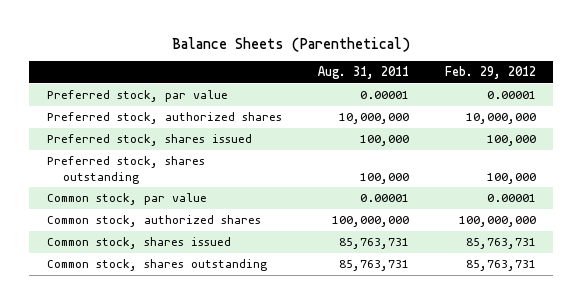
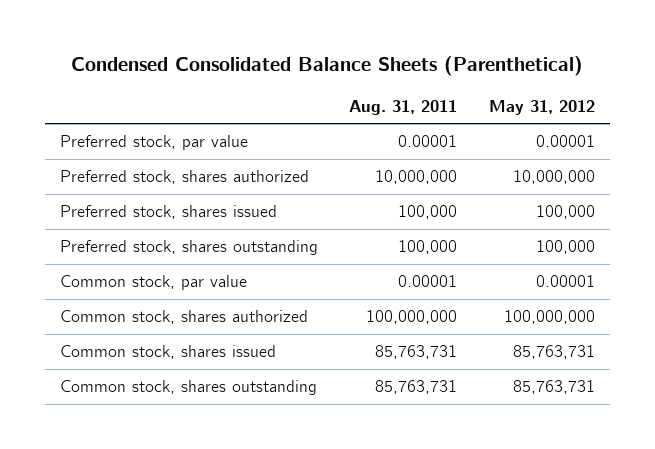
- Balance Sheets (Parenthetical)
+ Condensed Consolidated Balance Sheets (Parenthetical)
- | Aug. 31, 2011 | Feb. 29, 2012
+ | Aug. 31, 2011 | May 31, 2012
- Preferred stock, authorized shares | 10,000,000 | 10,000,000
+ Preferred stock, shares authorized | 10,000,000 | 10,000,000
- Common stock, authorized shares | 100,000,000 | 100,000,000
+ Common stock, shares authorized | 100,000,000 | 100,000,000

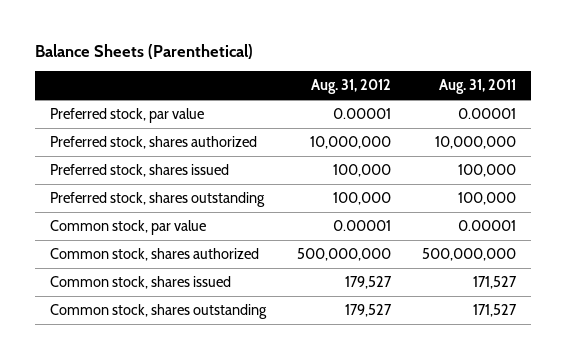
- Condensed Consolidated Balance Sheets (Parenthetical)
+ Balance Sheets (Parenthetical)
- | Aug. 31, 2011 | May 31, 2012
+ | Aug. 31, 2012 | Aug. 31, 2011
- Common stock, shares authorized | 100,000,000 | 100,000,000
- Common stock, shares issued | 85,763,731 | 85,763,731
- Common stock, shares outstanding | 85,763,731 | 85,763,731
+ Common stock, shares authorized | 500,000,000 | 500,000,000
+ Common stock, shares issued | 179,527 | 171,527
+ Common stock, shares outstanding | 179,527 | 171,527

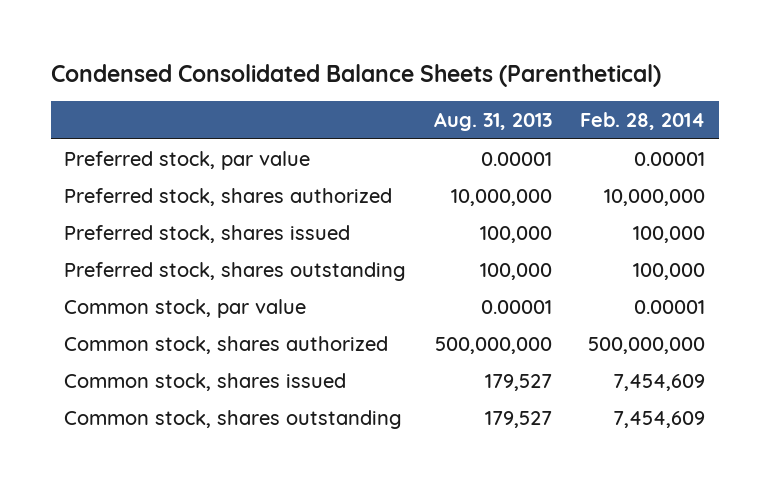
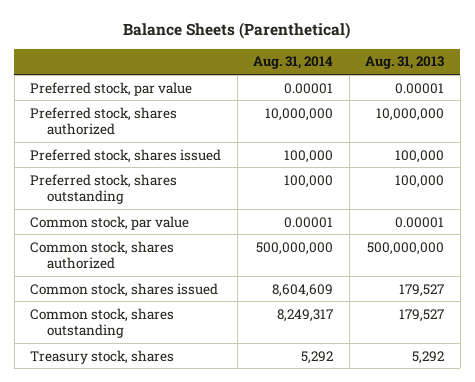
- Condensed Consolidated Balance Sheets (Parenthetical)
+ Balance Sheets (Parenthetical)
- | Aug. 31, 2013 | Feb. 28, 2014
+ | Aug. 31, 2014 | Aug. 31, 2013
+ Treasury stock, shares | 5,292 | 5,292

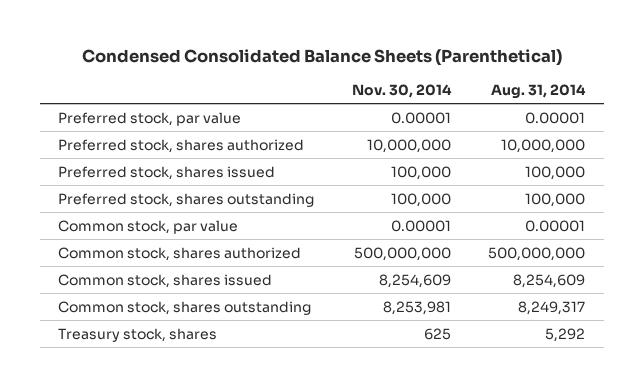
- Balance Sheets (Parenthetical)
+ Condensed Consolidated Balance Sheets (Parenthetical)
- | Aug. 31, 2014 | Aug. 31, 2013
+ | Nov. 30, 2014 | Aug. 31, 2014
- Common stock, shares issued | 8,604,609 | 179,527
+ Common stock, shares issued | 8,254,609 | 8,254,609

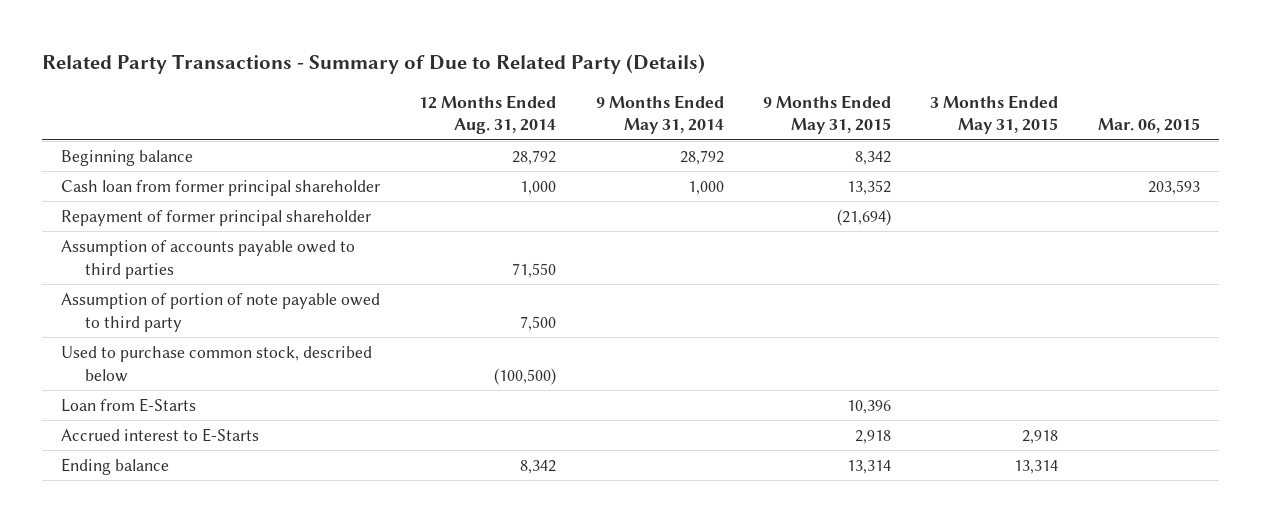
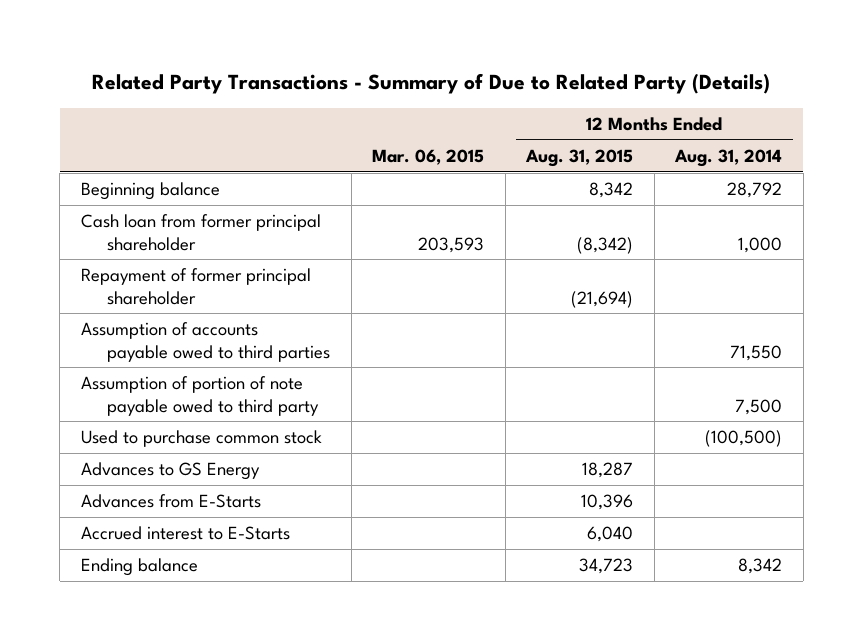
- | 12 Months Ended Aug. 31, 2014 | 9 Months Ended May 31, 2014 | 9 Months Ended May 31, 2015 | 3 Months Ended May 31, 2015 | Mar. 06, 2015
+ | Mar. 06, 2015 | 12 Months Ended Aug. 31, 2015 | 12 Months Ended Aug. 31, 2014
- Used to purchase common stock, described below | (100,500) | | | |
- Loan from E-Starts | | | 10,396 | |
+ Used to purchase common stock | | | (100,500)
+ Advances to GS Energy | | 18,287 |
+ Advances from E-Starts | | 10,396 |

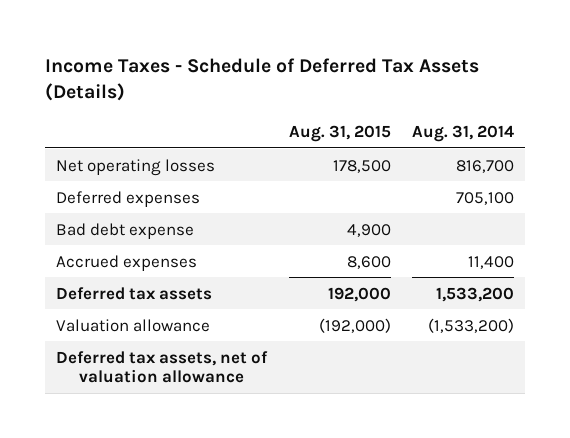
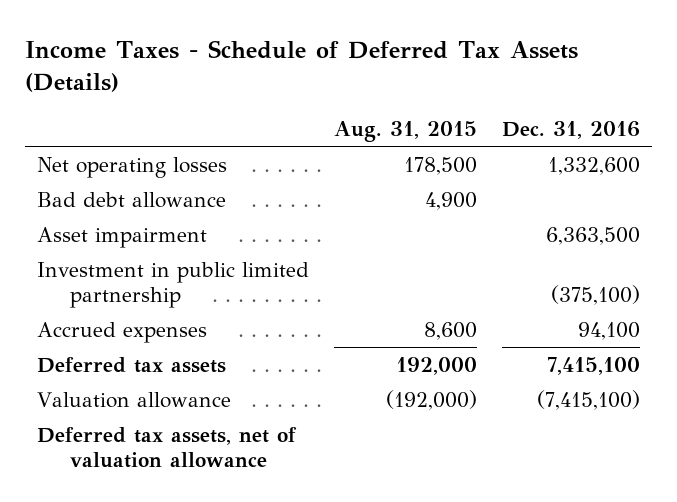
- | Aug. 31, 2015 | Aug. 31, 2014
+ | Aug. 31, 2015 | Dec. 31, 2016
- Deferred expenses | | 705,100
- Bad debt expense | 4,900 |
+ Bad debt allowance | 4,900 |
+ Asset impairment | | 6,363,500
+ Investment in public limited partnership | | (375,100)

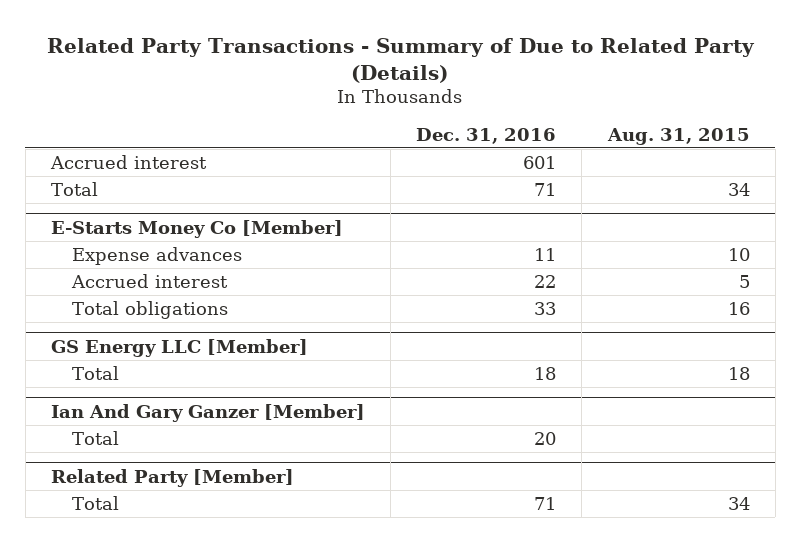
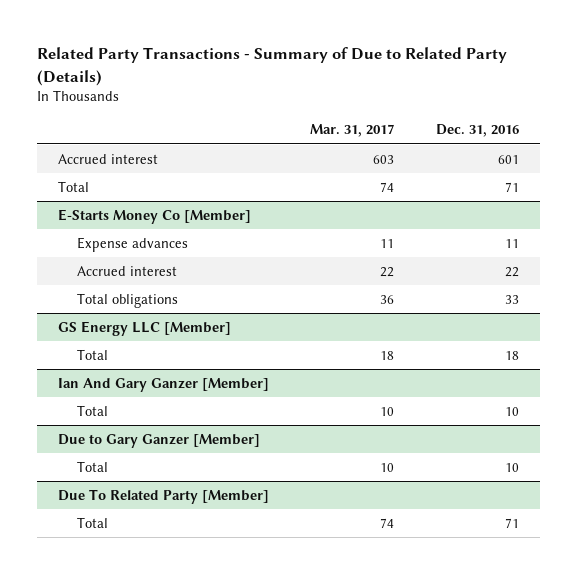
- | Dec. 31, 2016 | Aug. 31, 2015
+ | Mar. 31, 2017 | Dec. 31, 2016
@ Ian And Gary Ganzer [Member]
- Total | 20 |
- Related Party [Member]
@ Ian And Gary Ganzer [Member]
+ Total | 10 | 10
+ Due to Gary Ganzer [Member]
+ Total | 10 | 10
+ Due To Related Party [Member]

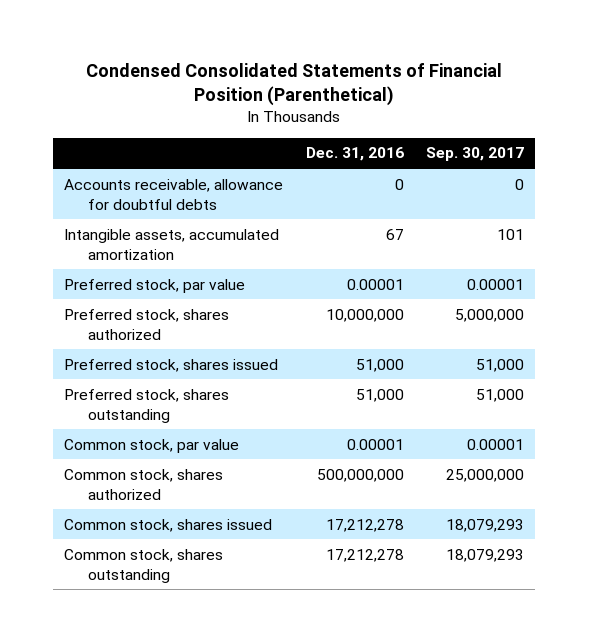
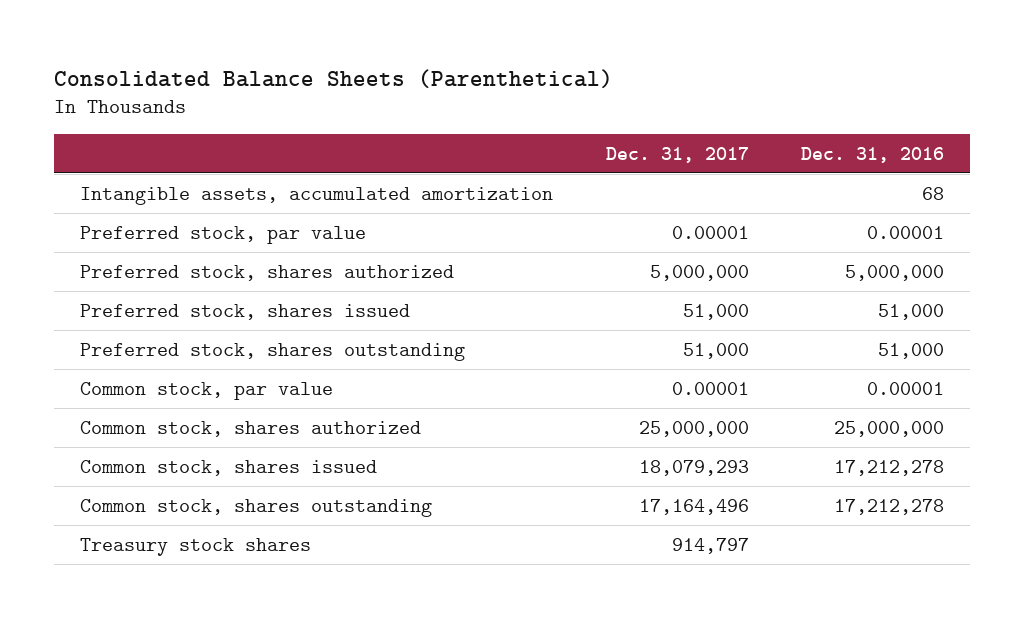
- Condensed Consolidated Statements of Financial Position (Parenthetical)
+ Consolidated Balance Sheets (Parenthetical)
- | Dec. 31, 2016 | Sep. 30, 2017
+ | Dec. 31, 2017 | Dec. 31, 2016
- Accounts receivable, allowance for doubtful debts | 0 | 0
- Intangible assets, accumulated amortization | 67 | 101
+ Intangible assets, accumulated amortization | | 68
- Preferred stock, shares authorized | 10,000,000 | 5,000,000
+ Preferred stock, shares authorized | 5,000,000 | 5,000,000
- Common stock, shares authorized | 500,000,000 | 25,000,000
+ Common stock, shares authorized | 25,000,000 | 25,000,000
+ Treasury stock shares | 914,797 |

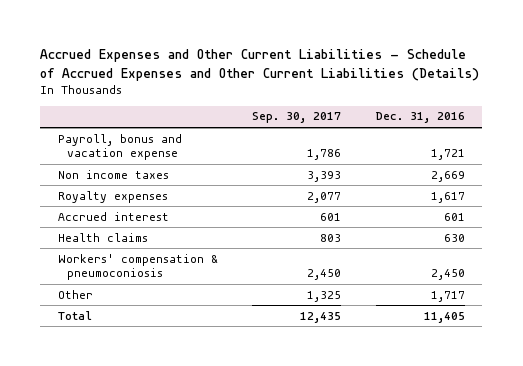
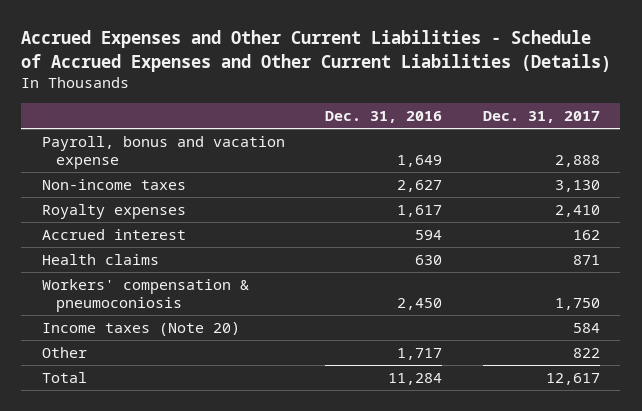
- | Sep. 30, 2017 | Dec. 31, 2016
+ | Dec. 31, 2016 | Dec. 31, 2017
- Payroll, bonus and vacation expense | 1,786 | 1,721
- Non income taxes | 3,393 | 2,669
+ Payroll, bonus and vacation expense | 1,649 | 2,888
+ Non-income taxes | 2,627 | 3,130
- Accrued interest | 601 | 601
+ Accrued interest | 594 | 162
+ Income taxes (Note 20) | | 584
- Total | 12,435 | 11,405
+ Total | 11,284 | 12,617

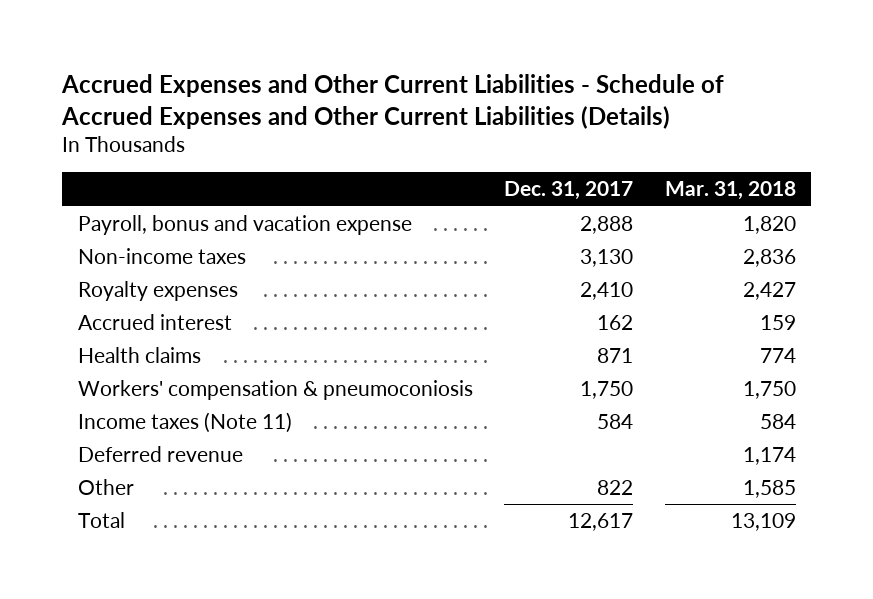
- | Dec. 31, 2016 | Dec. 31, 2017
+ | Dec. 31, 2017 | Mar. 31, 2018
- Income taxes (Note 20) | | 584
+ Income taxes (Note 11) | 584 | 584
+ Deferred revenue | | 1,174

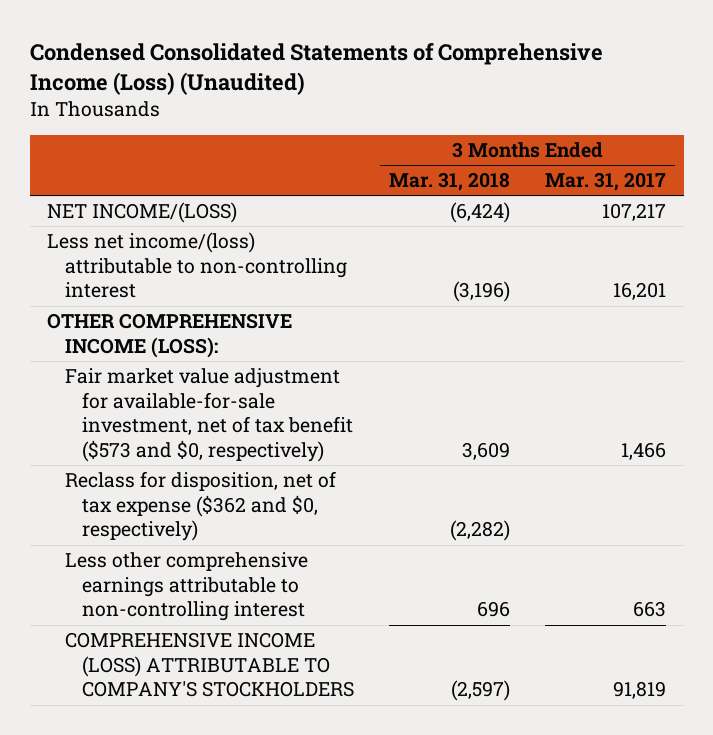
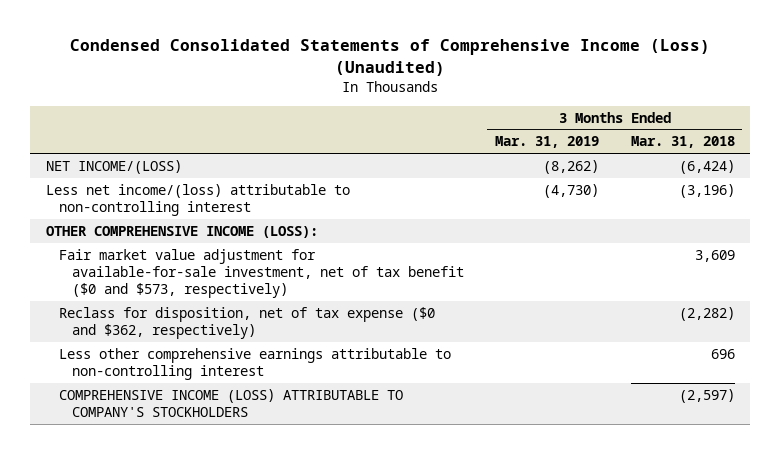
- | 3 Months Ended Mar. 31, 2018 | 3 Months Ended Mar. 31, 2017
+ | 3 Months Ended Mar. 31, 2019 | 3 Months Ended Mar. 31, 2018
- Fair market value adjustment for available-for-sale investment, net of tax benefit ($573 and $0, respectively) | 3,609 | 1,466
- Reclass for disposition, net of tax expense ($362 and $0, respectively) | (2,282) |
+ Fair market value adjustment for available-for-sale investment, net of tax benefit ($0 and $573, respectively) | | 3,609
+ Reclass for disposition, net of tax expense ($0 and $362, respectively) | | (2,282)

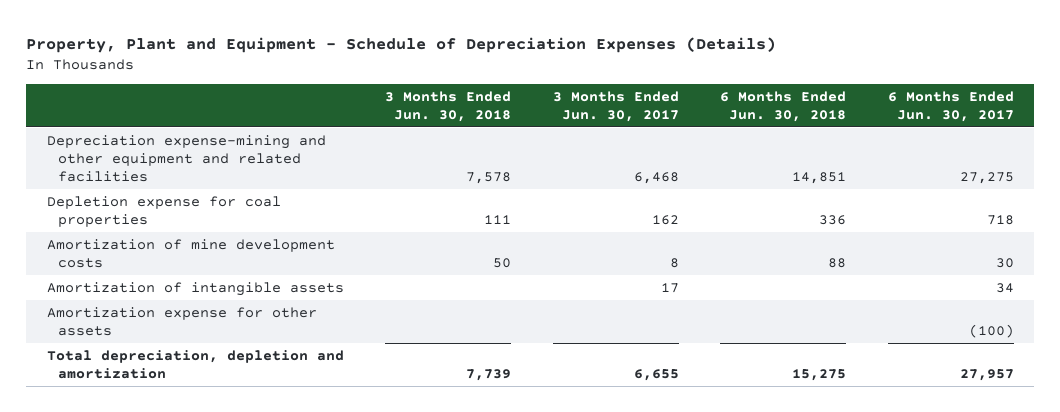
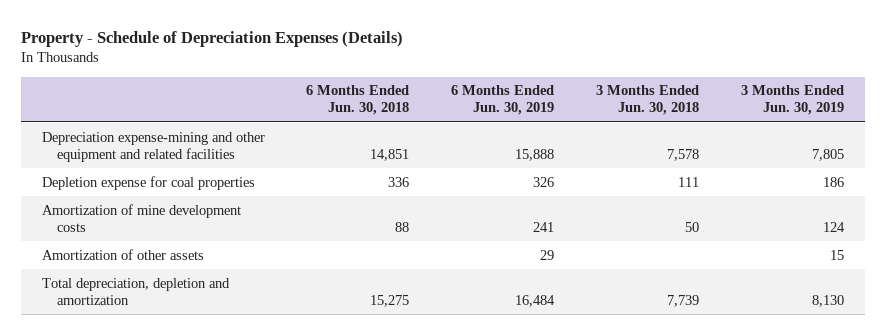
- Property, Plant and Equipment - Schedule of Depreciation Expenses (Details)
+ Property - Schedule of Depreciation Expenses (Details)
- | 3 Months Ended Jun. 30, 2018 | 3 Months Ended Jun. 30, 2017 | 6 Months Ended Jun. 30, 2018 | 6 Months Ended Jun. 30, 2017
+ | 6 Months Ended Jun. 30, 2018 | 6 Months Ended Jun. 30, 2019 | 3 Months Ended Jun. 30, 2018 | 3 Months Ended Jun. 30, 2019
- Amortization of intangible assets | | 17 | | 34
- Amortization expense for other assets | | | | (100)
+ Amortization of other assets | | 29 | | 15

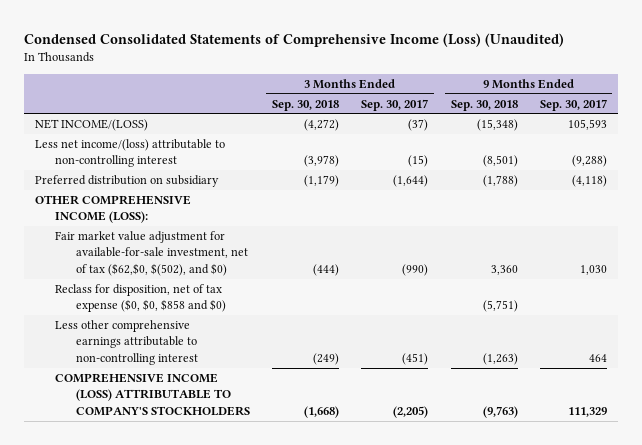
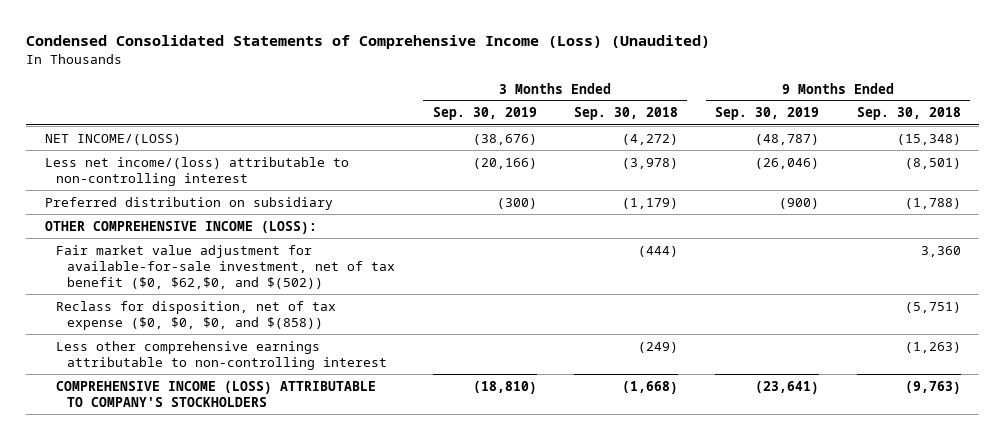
- | 3 Months Ended Sep. 30, 2018 | 3 Months Ended Sep. 30, 2017 | 9 Months Ended Sep. 30, 2018 | 9 Months Ended Sep. 30, 2017
+ | 3 Months Ended Sep. 30, 2019 | 3 Months Ended Sep. 30, 2018 | 9 Months Ended Sep. 30, 2019 | 9 Months Ended Sep. 30, 2018
- Fair market value adjustment for available-for-sale investment, net of tax ($62,$0, $(502), and $0) | (444) | (990) | 3,360 | 1,030
- Reclass for disposition, net of tax expense ($0, $0, $858 and $0) | | | (5,751) |
+ Fair market value adjustment for available-for-sale investment, net of tax benefit ($0, $62,$0, and $(502)) | | (444) | | 3,360
+ Reclass for disposition, net of tax expense ($0, $0, $0, and $(858)) | | | | (5,751)

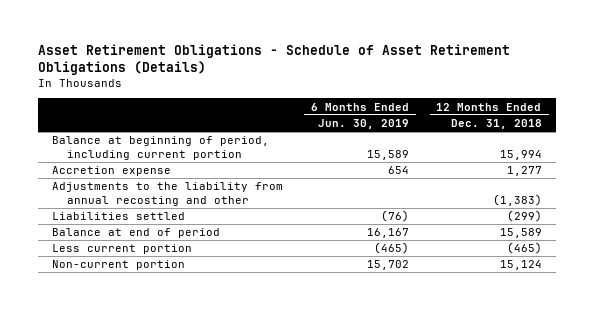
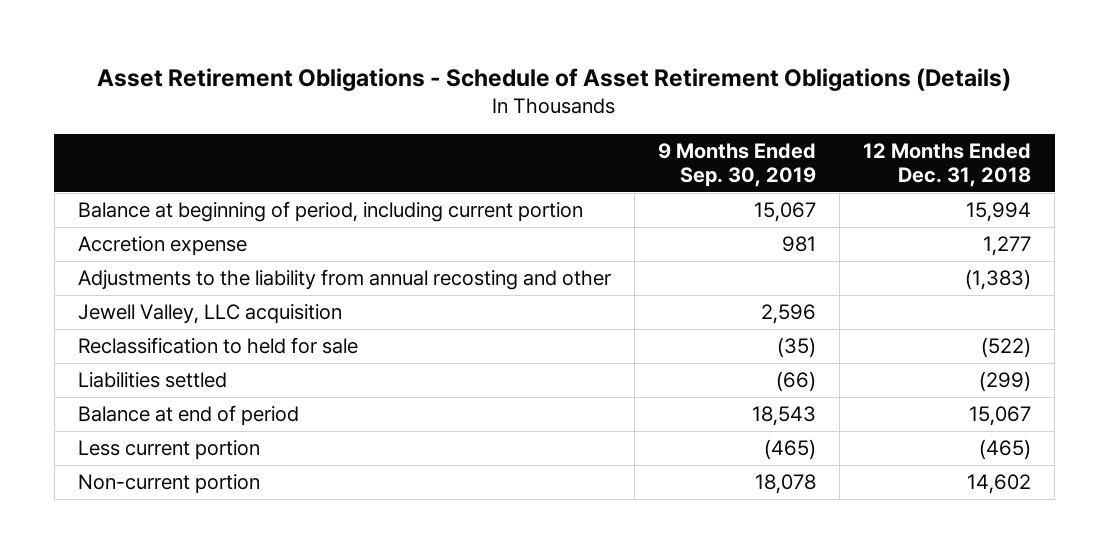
- | 6 Months Ended Jun. 30, 2019 | 12 Months Ended Dec. 31, 2018
+ | 9 Months Ended Sep. 30, 2019 | 12 Months Ended Dec. 31, 2018
+ Jewell Valley, LLC acquisition | 2,596 |
+ Reclassification to held for sale | (35) | (522)
- Balance at end of period | 16,167 | 15,589
+ Balance at end of period | 18,543 | 15,067
- Non-current portion | 15,702 | 15,124
+ Non-current portion | 18,078 | 14,602

